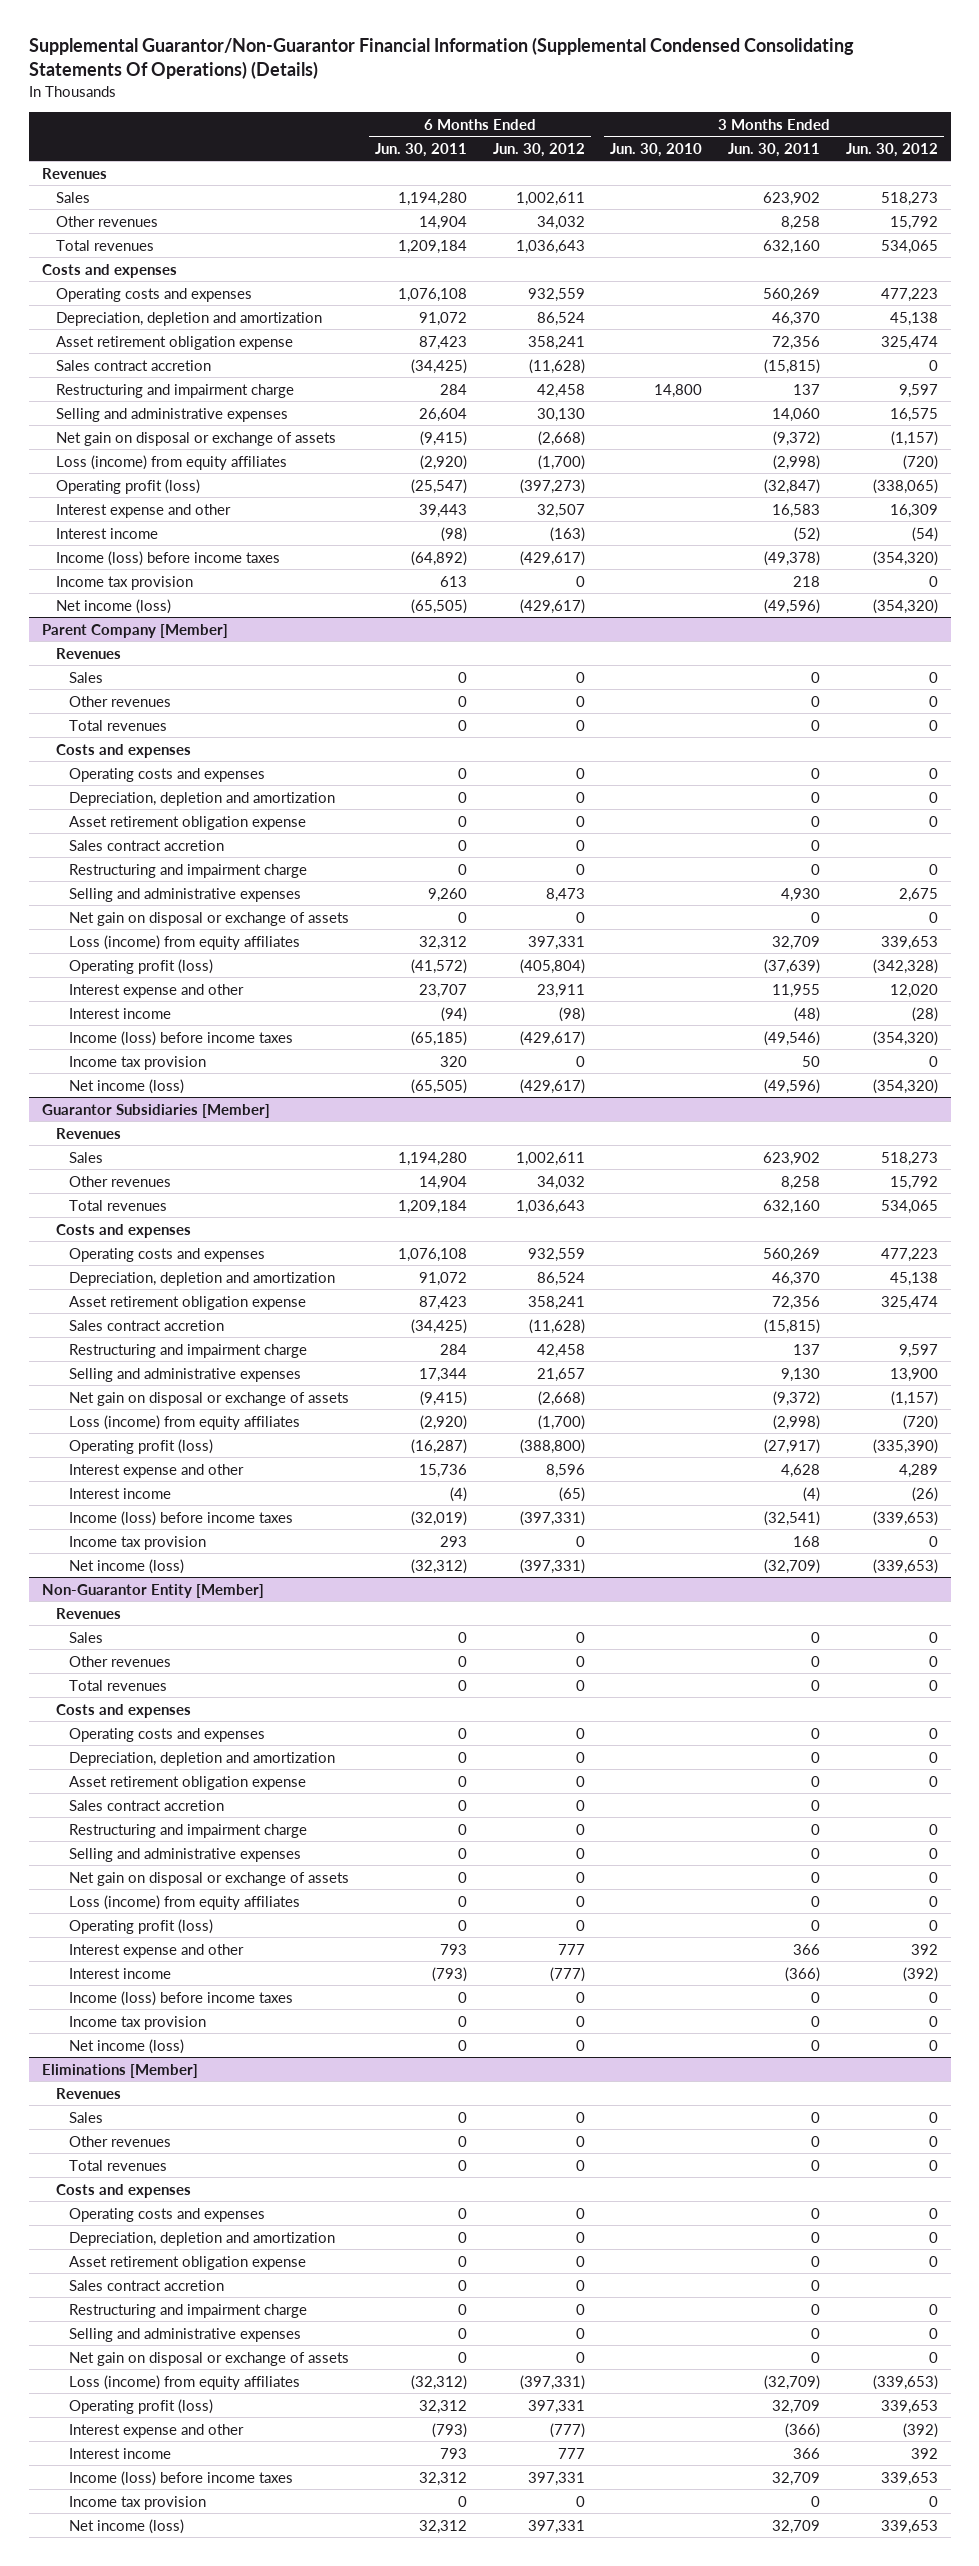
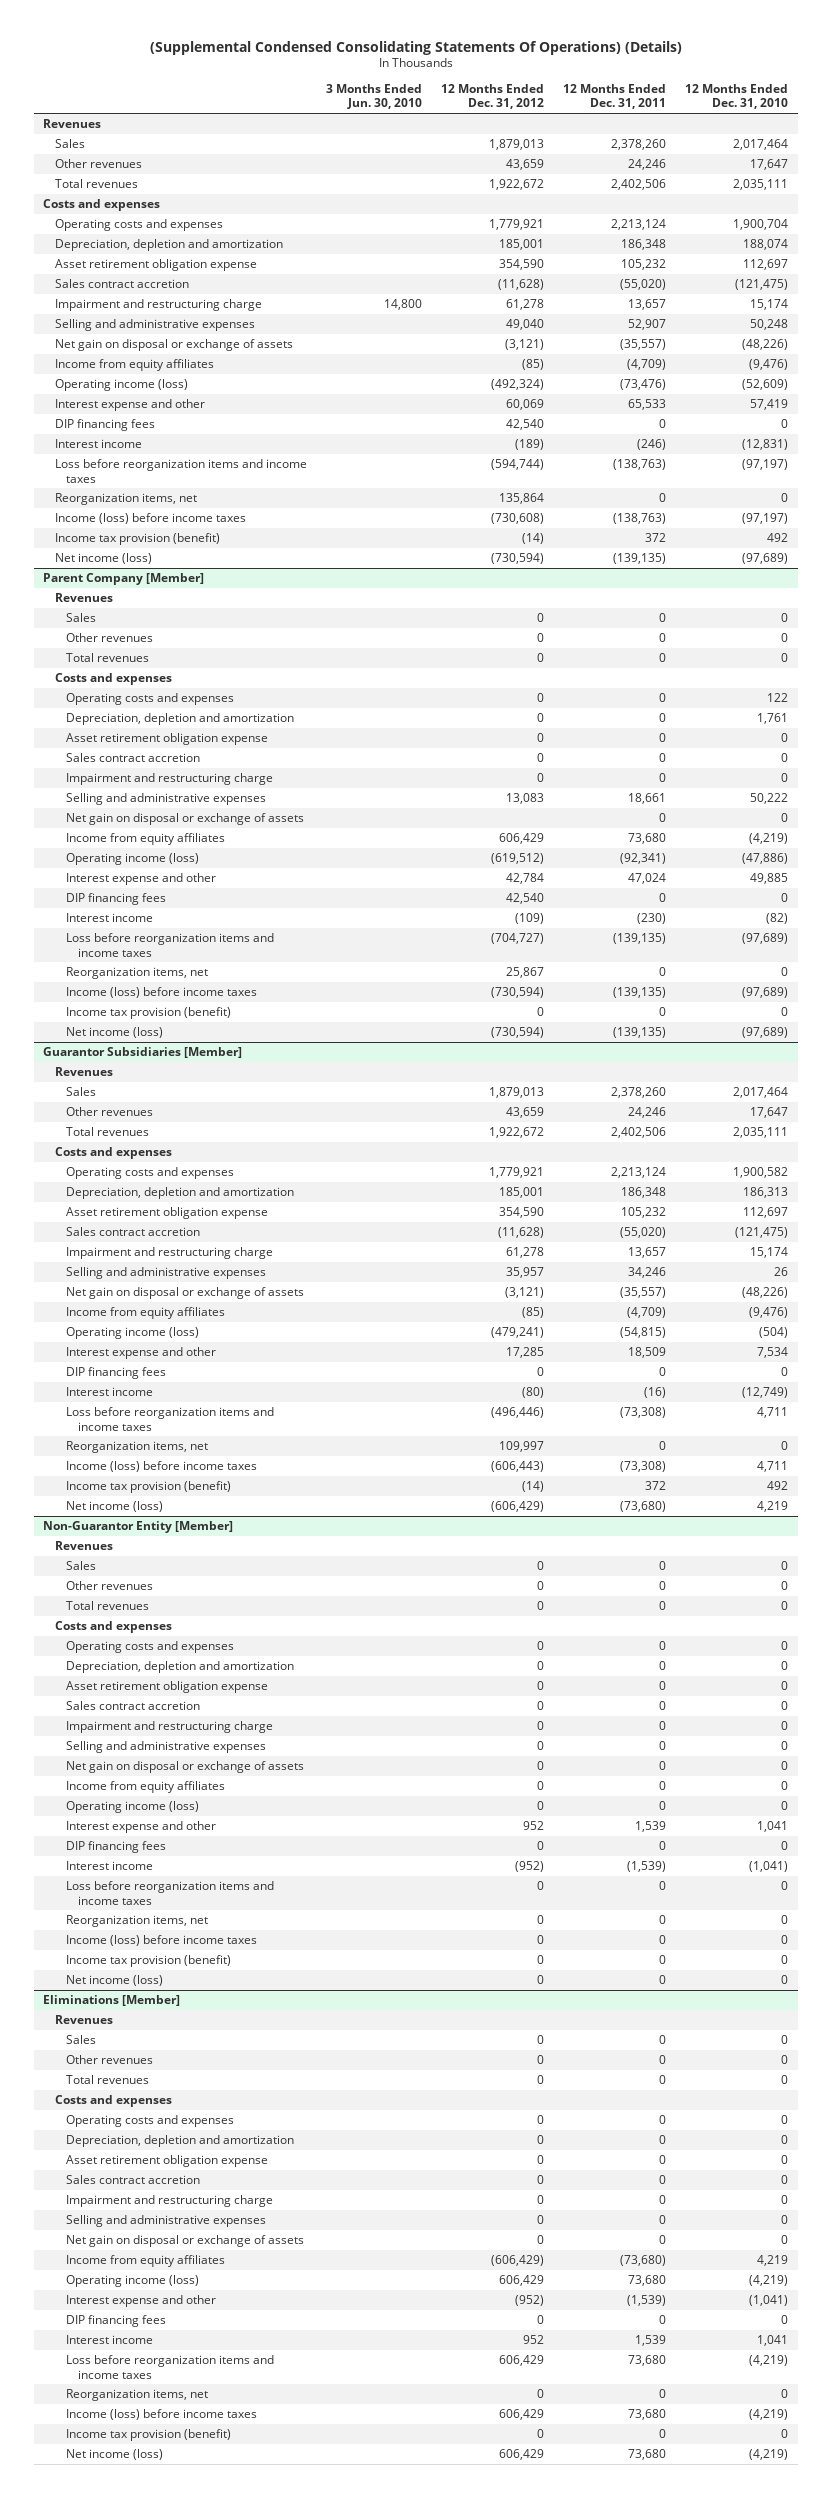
- Supplemental Guarantor/Non-Guarantor Financial Information (Supplemental Condensed Consolidating Statements Of Operations) (Details)
+ (Supplemental Condensed Consolidating Statements Of Operations) (Details)
- | 6 Months Ended Jun. 30, 2011 | 6 Months Ended Jun. 30, 2012 | 3 Months Ended Jun. 30, 2010 | 3 Months Ended Jun. 30, 2011 | 3 Months Ended Jun. 30, 2012
+ | 3 Months Ended Jun. 30, 2010 | 12 Months Ended Dec. 31, 2012 | 12 Months Ended Dec. 31, 2011 | 12 Months Ended Dec. 31, 2010
- Restructuring and impairment charge | 284 | 42,458 | 14,800 | 137 | 9,597
+ Impairment and restructuring charge | 14,800 | 61,278 | 13,657 | 15,174
- Loss (income) from equity affiliates | (2,920) | (1,700) | | (2,998) | (720)
- Operating profit (loss) | (25,547) | (397,273) | | (32,847) | (338,065)
+ Income from equity affiliates | | (85) | (4,709) | (9,476)
+ Operating income (loss) | | (492,324) | (73,476) | (52,609)
+ DIP financing fees | | 42,540 | 0 | 0
+ Loss before reorganization items and income taxes | | (594,744) | (138,763) | (97,197)
+ Reorganization items, net | | 135,864 | 0 | 0
- Income tax provision | 613 | 0 | | 218 | 0
+ Income tax provision (benefit) | | (14) | 372 | 492
@ Parent Company [Member]
- Restructuring and impairment charge | 0 | 0 | | 0 | 0
+ Impairment and restructuring charge | | 0 | 0 | 0
- Loss (income) from equity affiliates | 32,312 | 397,331 | | 32,709 | 339,653
- Operating profit (loss) | (41,572) | (405,804) | | (37,639) | (342,328)
+ Income from equity affiliates | | 606,429 | 73,680 | (4,219)
+ Operating income (loss) | | (619,512) | (92,341) | (47,886)
+ DIP financing fees | | 42,540 | 0 | 0
+ Loss before reorganization items and income taxes | | (704,727) | (139,135) | (97,689)
+ Reorganization items, net | | 25,867 | 0 | 0
- Income tax provision | 320 | 0 | | 50 | 0
+ Income tax provision (benefit) | | 0 | 0 | 0
@ Guarantor Subsidiaries [Member]
- Restructuring and impairment charge | 284 | 42,458 | | 137 | 9,597
+ Impairment and restructuring charge | | 61,278 | 13,657 | 15,174
- Loss (income) from equity affiliates | (2,920) | (1,700) | | (2,998) | (720)
- Operating profit (loss) | (16,287) | (388,800) | | (27,917) | (335,390)
+ Income from equity affiliates | | (85) | (4,709) | (9,476)
+ Operating income (loss) | | (479,241) | (54,815) | (504)
+ DIP financing fees | | 0 | 0 | 0
+ Loss before reorganization items and income taxes | | (496,446) | (73,308) | 4,711
+ Reorganization items, net | | 109,997 | 0 | 0
- Income tax provision | 293 | 0 | | 168 | 0
+ Income tax provision (benefit) | | (14) | 372 | 492
@ Non-Guarantor Entity [Member]
- Restructuring and impairment charge | 0 | 0 | | 0 | 0
+ Impairment and restructuring charge | | 0 | 0 | 0
- Loss (income) from equity affiliates | 0 | 0 | | 0 | 0
- Operating profit (loss) | 0 | 0 | | 0 | 0
+ Income from equity affiliates | | 0 | 0 | 0
+ Operating income (loss) | | 0 | 0 | 0
+ DIP financing fees | | 0 | 0 | 0
+ Loss before reorganization items and income taxes | | 0 | 0 | 0
+ Reorganization items, net | | 0 | 0 | 0
- Income tax provision | 0 | 0 | | 0 | 0
+ Income tax provision (benefit) | | 0 | 0 | 0
@ Eliminations [Member]
- Restructuring and impairment charge | 0 | 0 | | 0 | 0
+ Impairment and restructuring charge | | 0 | 0 | 0
- Loss (income) from equity affiliates | (32,312) | (397,331) | | (32,709) | (339,653)
- Operating profit (loss) | 32,312 | 397,331 | | 32,709 | 339,653
+ Income from equity affiliates | | (606,429) | (73,680) | 4,219
+ Operating income (loss) | | 606,429 | 73,680 | (4,219)
+ DIP financing fees | | 0 | 0 | 0
+ Loss before reorganization items and income taxes | | 606,429 | 73,680 | (4,219)
+ Reorganization items, net | | 0 | 0 | 0
- Income tax provision | 0 | 0 | | 0 | 0
+ Income tax provision (benefit) | | 0 | 0 | 0

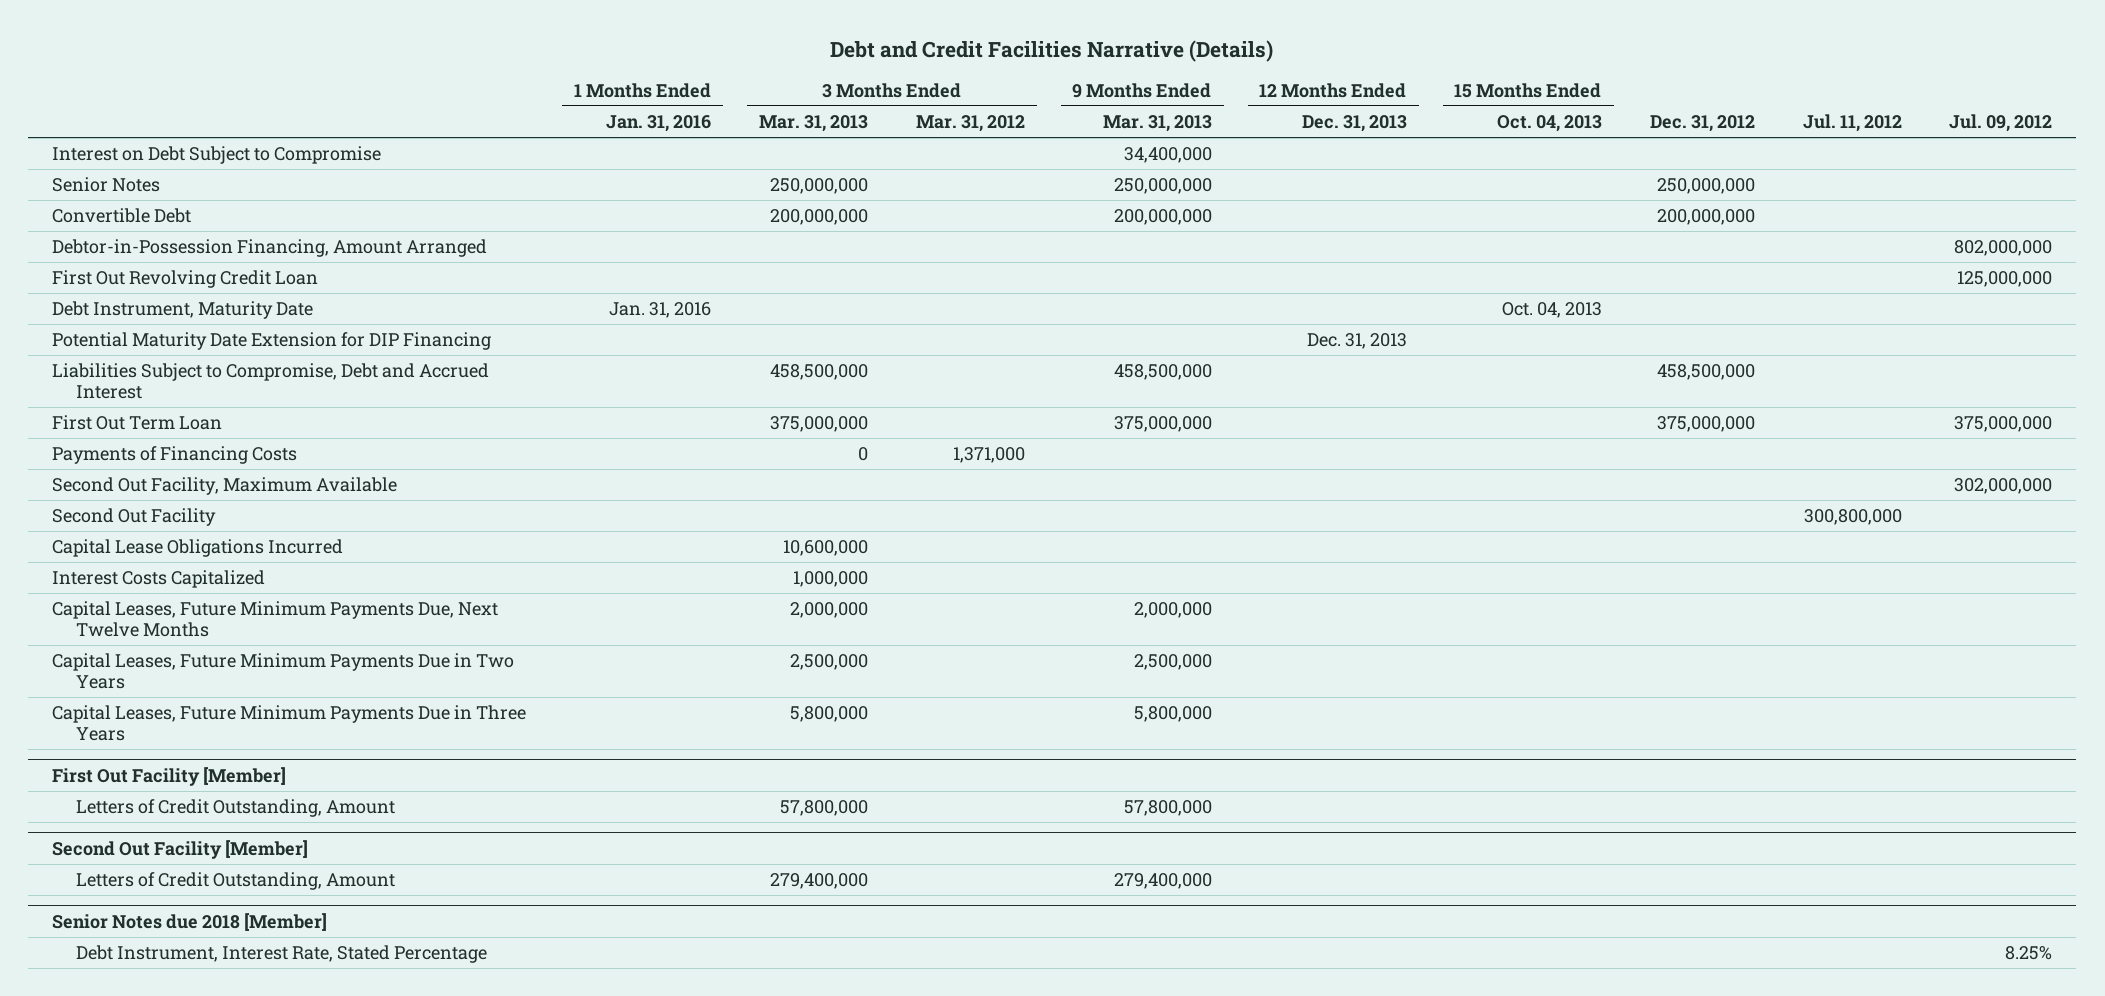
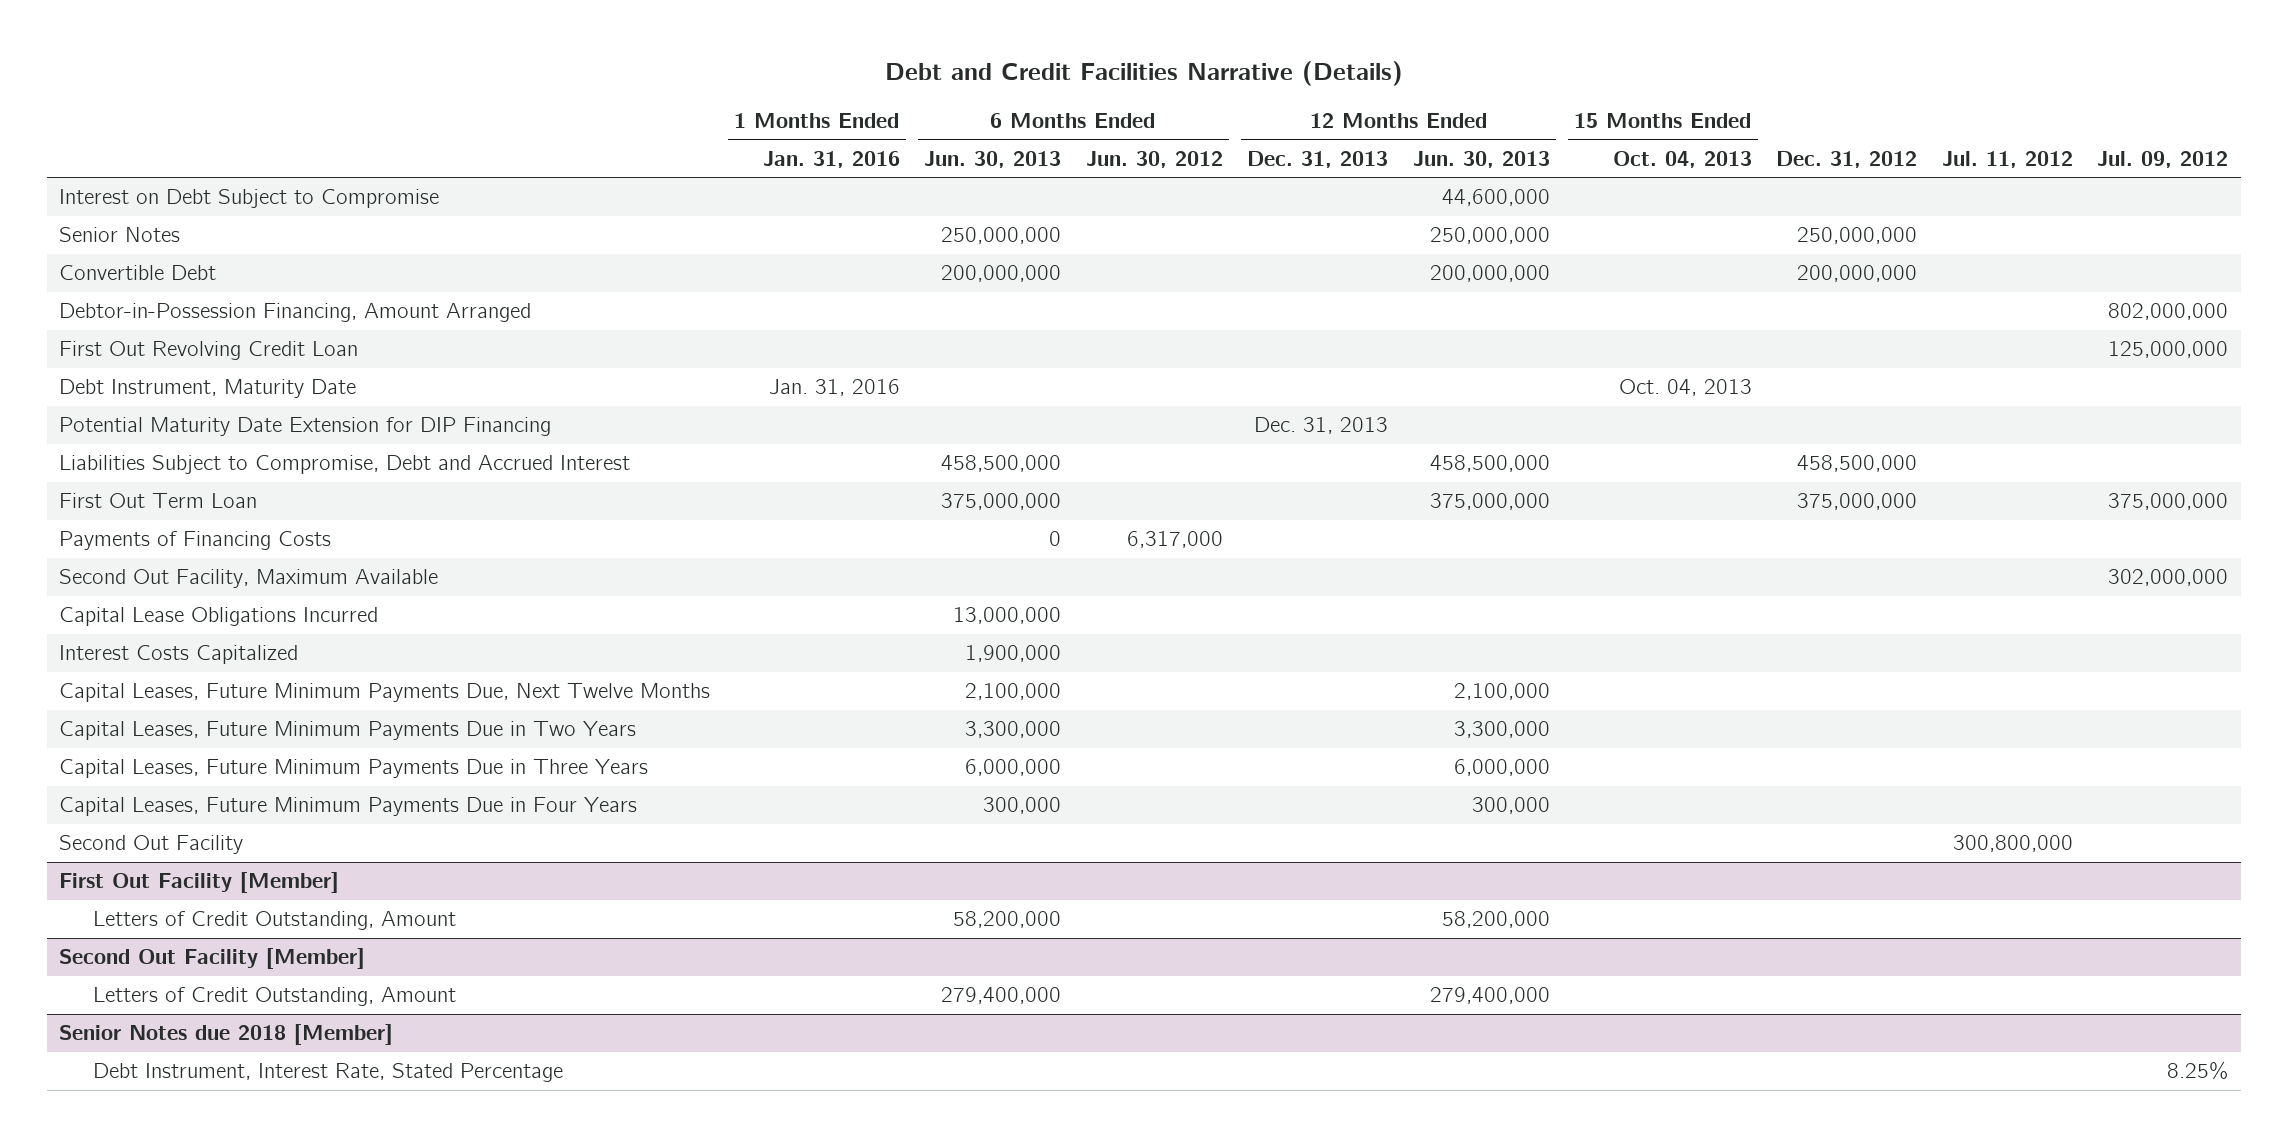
- | 1 Months Ended Jan. 31, 2016 | 3 Months Ended Mar. 31, 2013 | 3 Months Ended Mar. 31, 2012 | 9 Months Ended Mar. 31, 2013 | 12 Months Ended Dec. 31, 2013 | 15 Months Ended Oct. 04, 2013 | Dec. 31, 2012 | Jul. 11, 2012 | Jul. 09, 2012
+ | 1 Months Ended Jan. 31, 2016 | 6 Months Ended Jun. 30, 2013 | 6 Months Ended Jun. 30, 2012 | 12 Months Ended Dec. 31, 2013 | 12 Months Ended Jun. 30, 2013 | 15 Months Ended Oct. 04, 2013 | Dec. 31, 2012 | Jul. 11, 2012 | Jul. 09, 2012
+ Capital Leases, Future Minimum Payments Due in Four Years | | 300,000 | | | 300,000 | | | |
moved down: Second Out Facility | | | | | | | | 300,800,000 |

